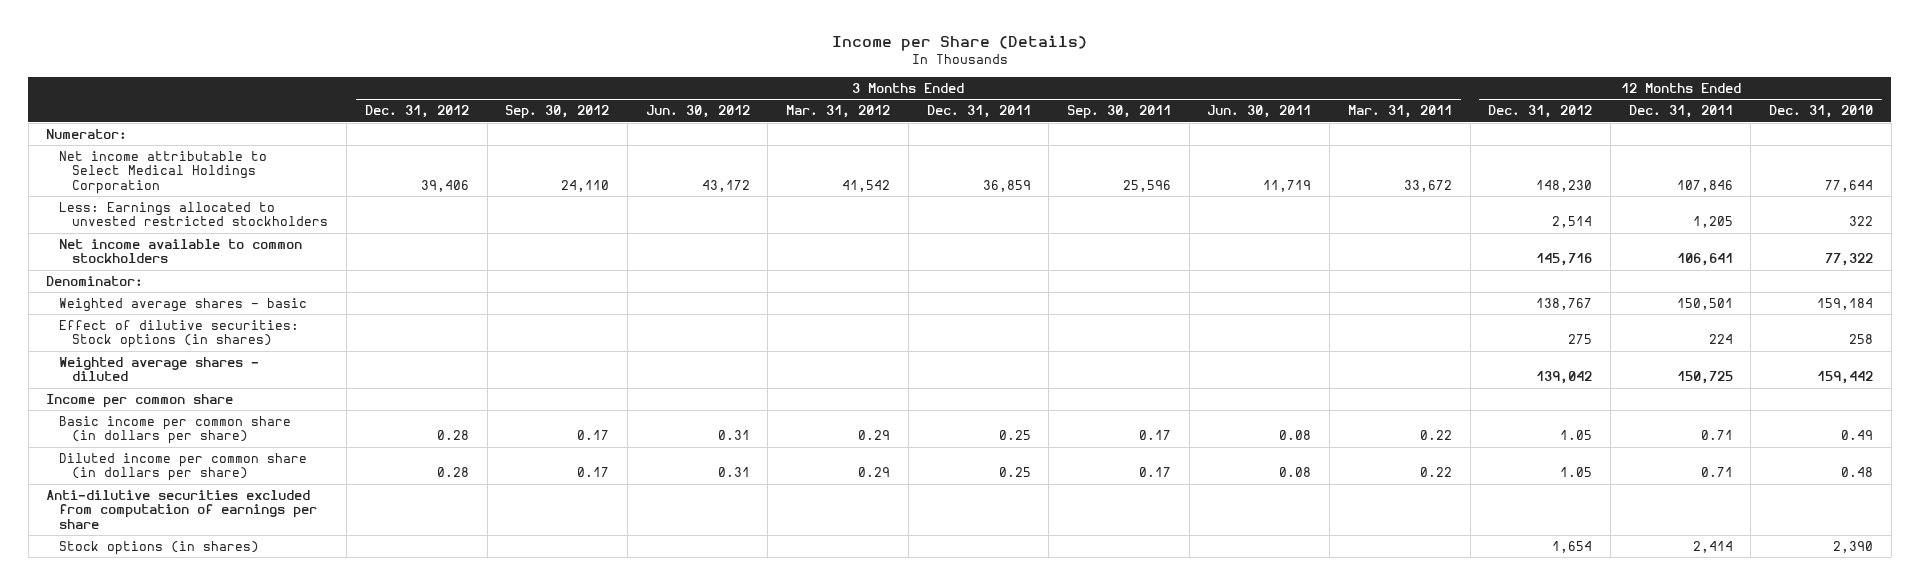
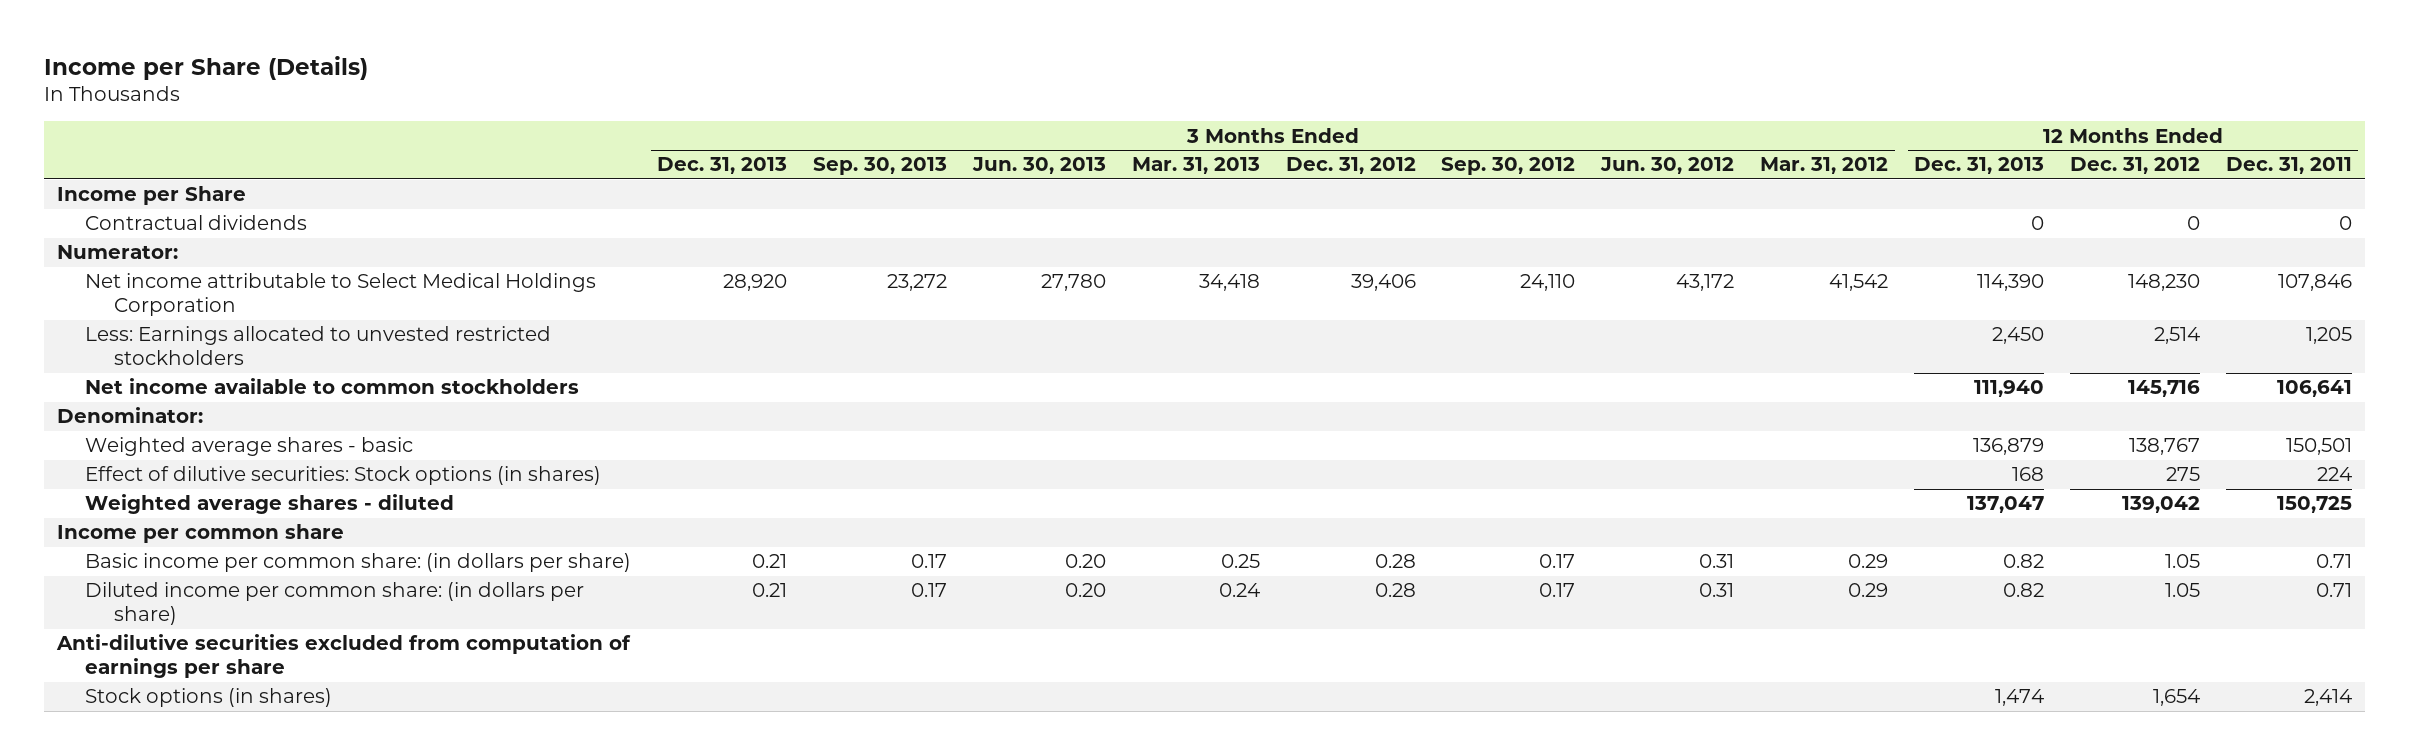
- | 3 Months Ended Dec. 31, 2012 | 3 Months Ended Sep. 30, 2012 | 3 Months Ended Jun. 30, 2012 | 3 Months Ended Mar. 31, 2012 | 3 Months Ended Dec. 31, 2011 | 3 Months Ended Sep. 30, 2011 | 3 Months Ended Jun. 30, 2011 | 3 Months Ended Mar. 31, 2011 | 12 Months Ended Dec. 31, 2012 | 12 Months Ended Dec. 31, 2011 | 12 Months Ended Dec. 31, 2010
+ | 3 Months Ended Dec. 31, 2013 | 3 Months Ended Sep. 30, 2013 | 3 Months Ended Jun. 30, 2013 | 3 Months Ended Mar. 31, 2013 | 3 Months Ended Dec. 31, 2012 | 3 Months Ended Sep. 30, 2012 | 3 Months Ended Jun. 30, 2012 | 3 Months Ended Mar. 31, 2012 | 12 Months Ended Dec. 31, 2013 | 12 Months Ended Dec. 31, 2012 | 12 Months Ended Dec. 31, 2011
+ Income per Share
+ Contractual dividends | | | | | | | | | 0 | 0 | 0
- Basic income per common share (in dollars per share) | 0.28 | 0.17 | 0.31 | 0.29 | 0.25 | 0.17 | 0.08 | 0.22 | 1.05 | 0.71 | 0.49
- Diluted income per common share (in dollars per share) | 0.28 | 0.17 | 0.31 | 0.29 | 0.25 | 0.17 | 0.08 | 0.22 | 1.05 | 0.71 | 0.48
+ Basic income per common share: (in dollars per share) | 0.21 | 0.17 | 0.20 | 0.25 | 0.28 | 0.17 | 0.31 | 0.29 | 0.82 | 1.05 | 0.71
+ Diluted income per common share: (in dollars per share) | 0.21 | 0.17 | 0.20 | 0.24 | 0.28 | 0.17 | 0.31 | 0.29 | 0.82 | 1.05 | 0.71

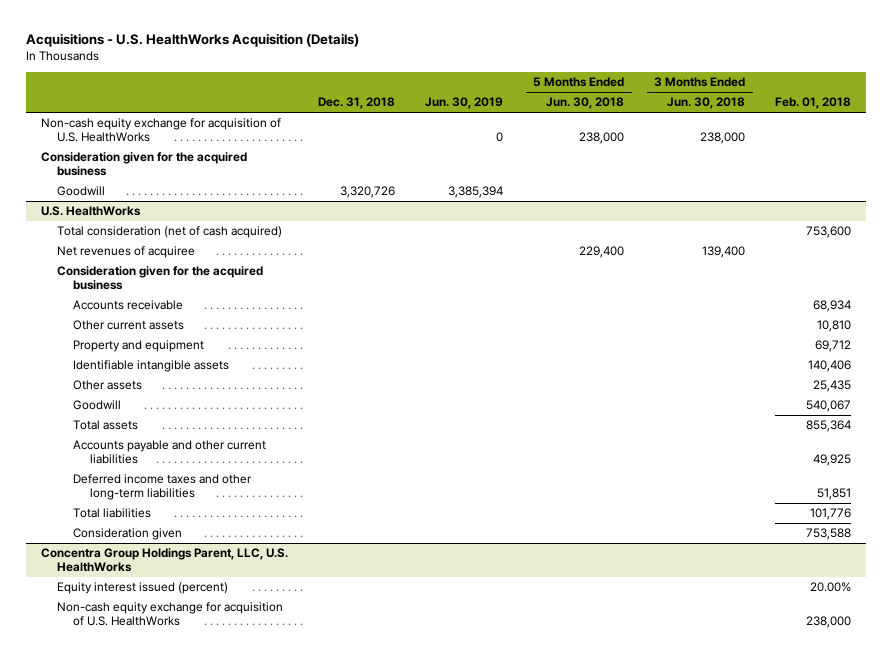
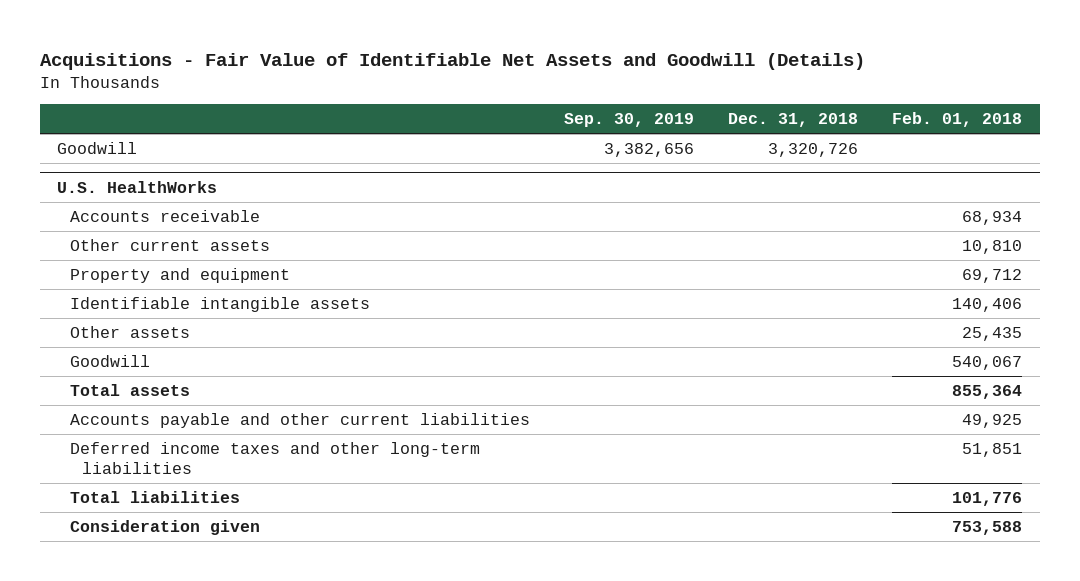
- Acquisitions - U.S. HealthWorks Acquisition (Details)
+ Acquisitions - Fair Value of Identifiable Net Assets and Goodwill (Details)
- | Dec. 31, 2018 | Jun. 30, 2019 | 5 Months Ended Jun. 30, 2018 | 3 Months Ended Jun. 30, 2018 | Feb. 01, 2018
+ | Sep. 30, 2019 | Dec. 31, 2018 | Feb. 01, 2018
- Non-cash equity exchange for acquisition of U.S. HealthWorks | | 0 | 238,000 | 238,000 |
- Consideration given for the acquired business
@ U.S. HealthWorks
- Total consideration (net of cash acquired) | | | | | 753,600
- Net revenues of acquiree | | | 229,400 | 139,400 |
- Consideration given for the acquired business
- Concentra Group Holdings Parent, LLC, U.S. HealthWorks
- Equity interest issued (percent) | | | | | 20.00%
- Non-cash equity exchange for acquisition of U.S. HealthWorks | | | | | 238,000

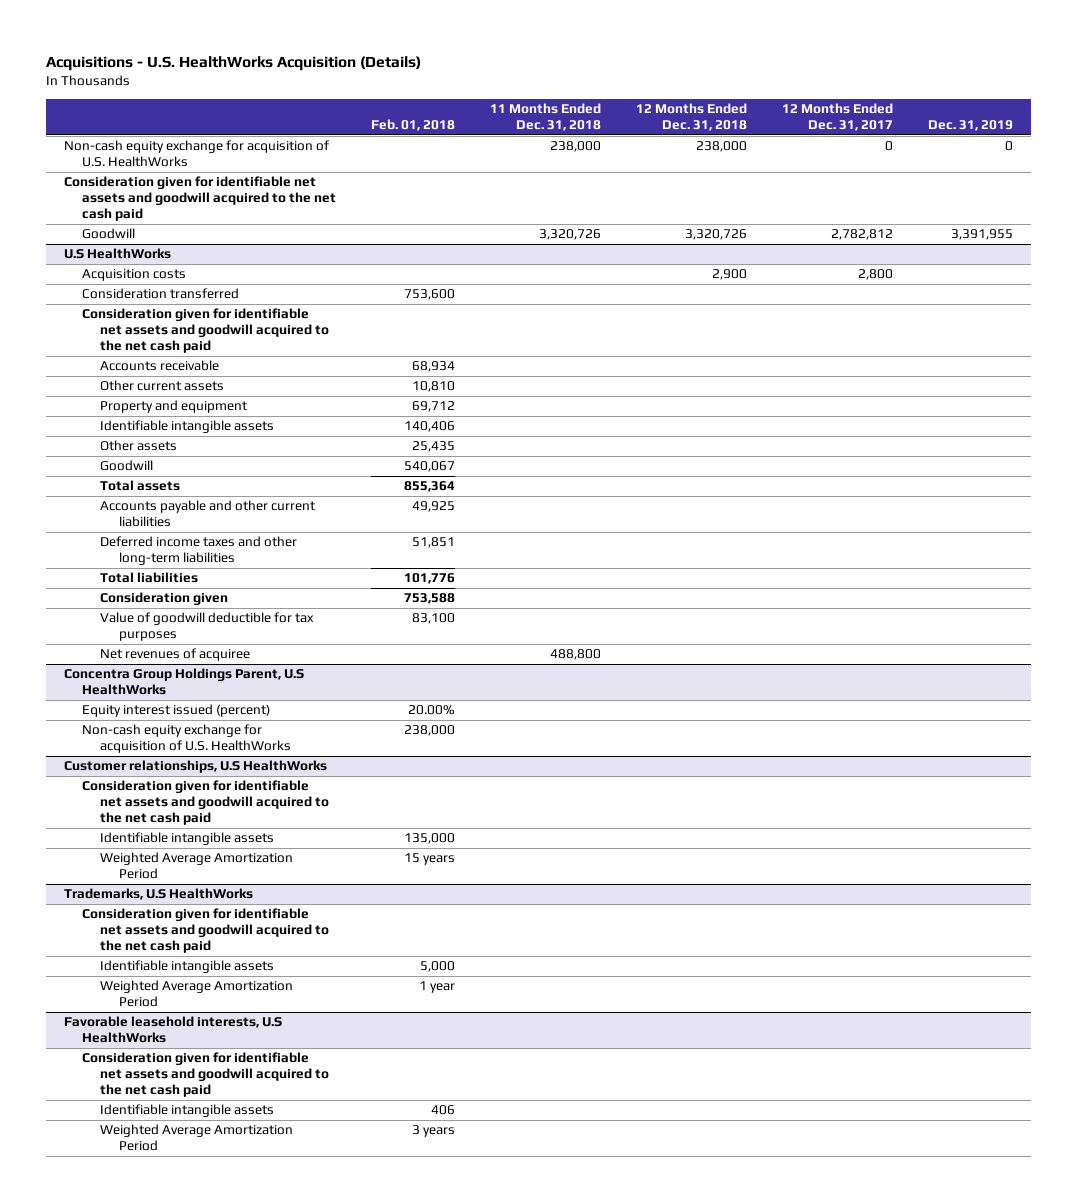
- Acquisitions - Fair Value of Identifiable Net Assets and Goodwill (Details)
+ Acquisitions - U.S. HealthWorks Acquisition (Details)
- | Sep. 30, 2019 | Dec. 31, 2018 | Feb. 01, 2018
+ | Feb. 01, 2018 | 11 Months Ended Dec. 31, 2018 | 12 Months Ended Dec. 31, 2018 | 12 Months Ended Dec. 31, 2017 | Dec. 31, 2019
+ Non-cash equity exchange for acquisition of U.S. HealthWorks | | 238,000 | 238,000 | 0 | 0
+ Consideration given for identifiable net assets and goodwill acquired to the net cash paid
- U.S. HealthWorks
+ U.S HealthWorks
+ Acquisition costs | | | 2,900 | 2,800 |
+ Consideration transferred | 753,600 | | | |
+ Consideration given for identifiable net assets and goodwill acquired to the net cash paid
+ Value of goodwill deductible for tax purposes | 83,100 | | | |
+ Net revenues of acquiree | | 488,800 | | |
+ Concentra Group Holdings Parent, U.S HealthWorks
+ Equity interest issued (percent) | 20.00% | | | |
+ Non-cash equity exchange for acquisition of U.S. HealthWorks | 238,000 | | | |
+ Customer relationships, U.S HealthWorks
+ Consideration given for identifiable net assets and goodwill acquired to the net cash paid
+ Identifiable intangible assets | 135,000 | | | |
+ Weighted Average Amortization Period | 15 years | | | |
+ Trademarks, U.S HealthWorks
+ Consideration given for identifiable net assets and goodwill acquired to the net cash paid
+ Identifiable intangible assets | 5,000 | | | |
+ Weighted Average Amortization Period | 1 year | | | |
+ Favorable leasehold interests, U.S HealthWorks
+ Consideration given for identifiable net assets and goodwill acquired to the net cash paid
+ Identifiable intangible assets | 406 | | | |
+ Weighted Average Amortization Period | 3 years | | | |

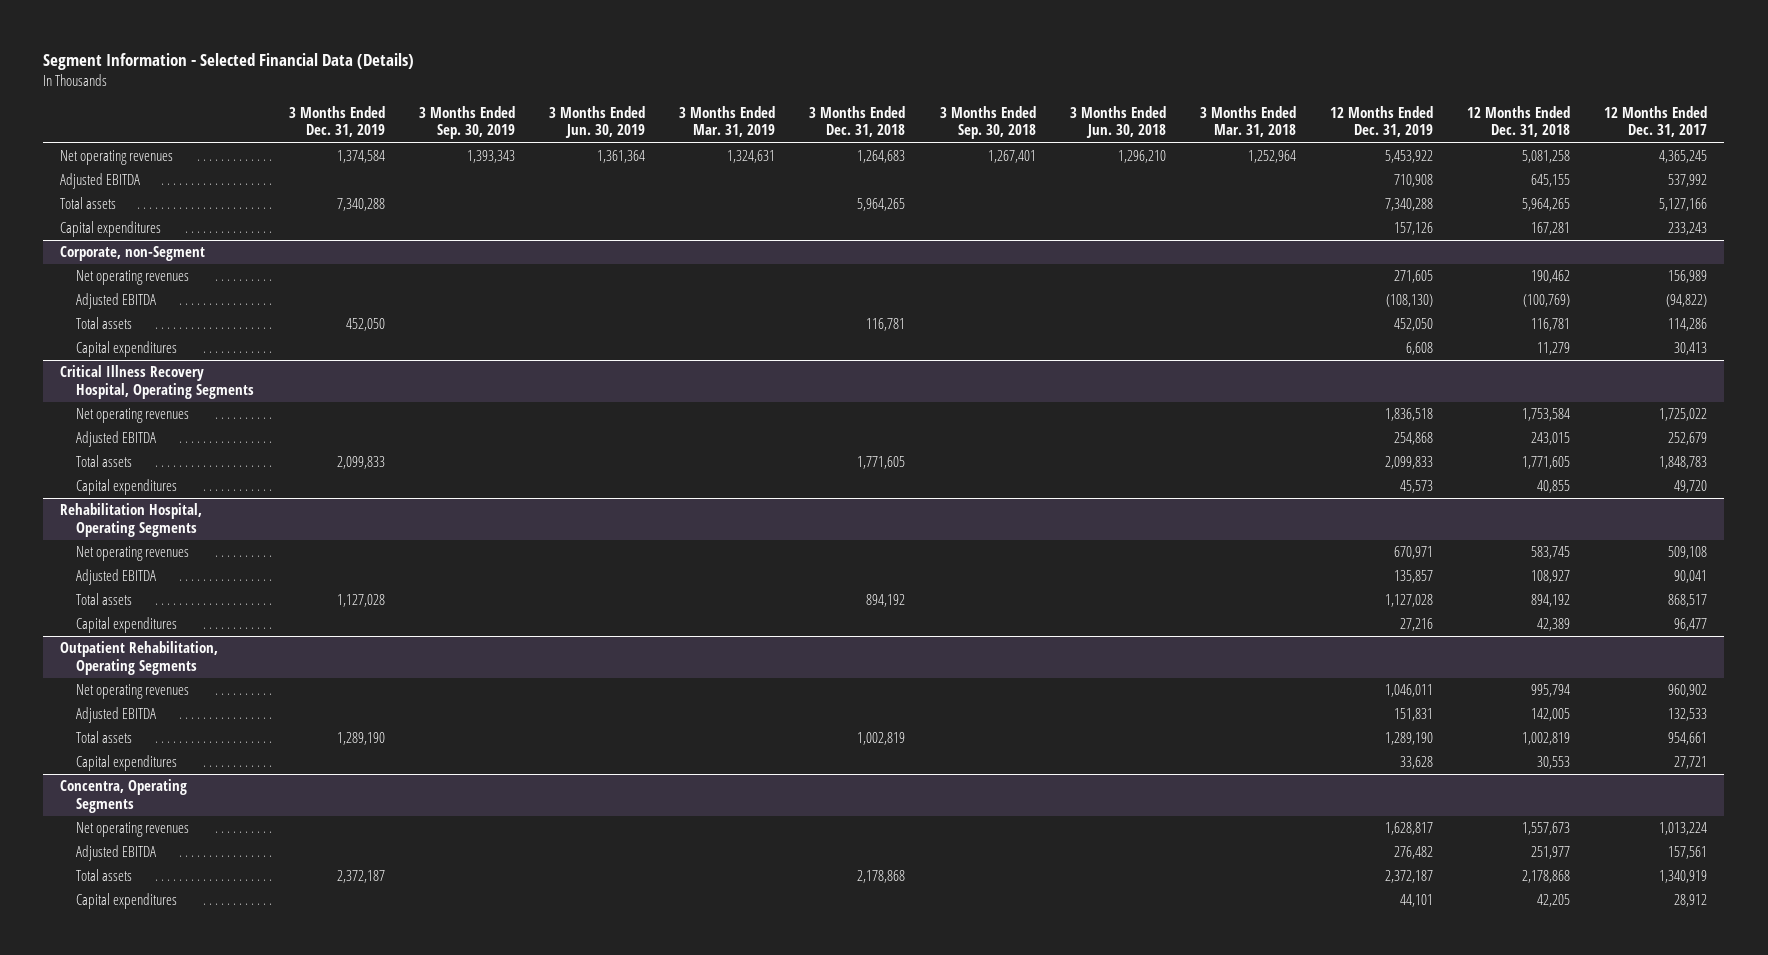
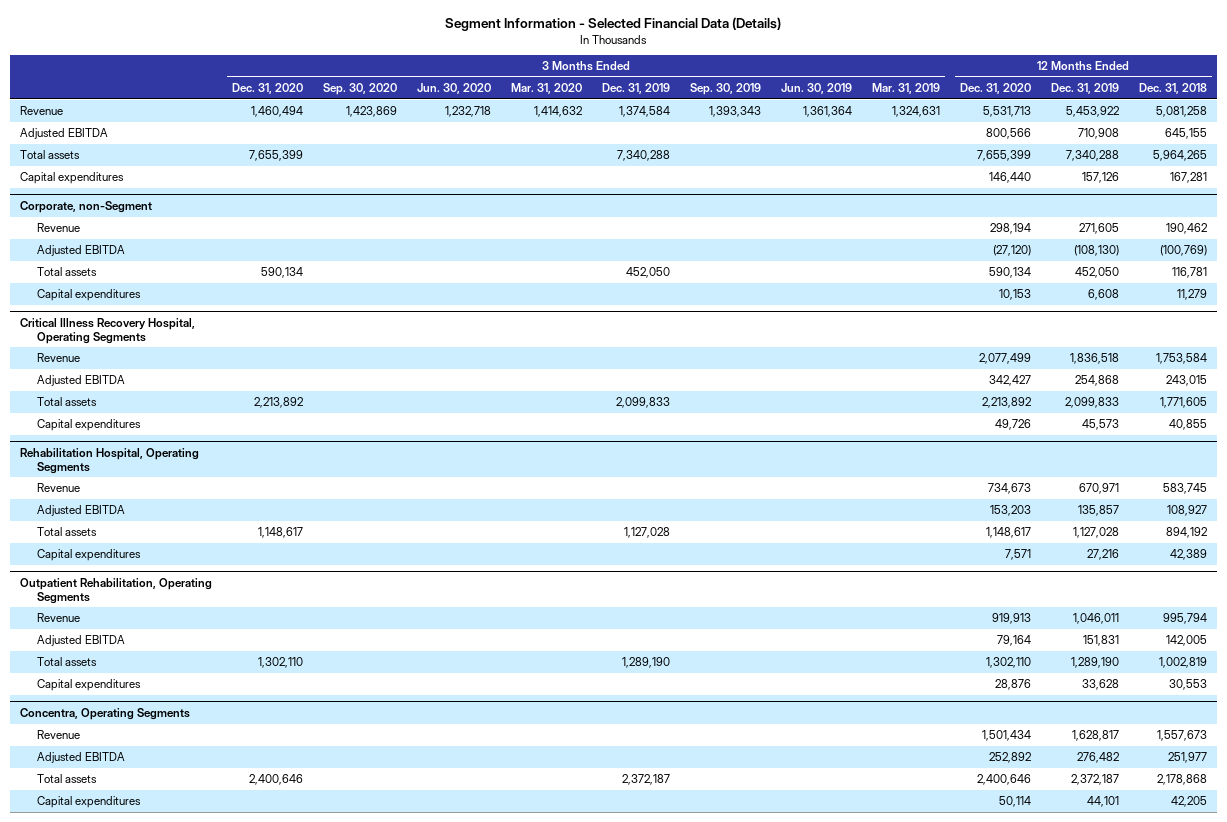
- | 3 Months Ended Dec. 31, 2019 | 3 Months Ended Sep. 30, 2019 | 3 Months Ended Jun. 30, 2019 | 3 Months Ended Mar. 31, 2019 | 3 Months Ended Dec. 31, 2018 | 3 Months Ended Sep. 30, 2018 | 3 Months Ended Jun. 30, 2018 | 3 Months Ended Mar. 31, 2018 | 12 Months Ended Dec. 31, 2019 | 12 Months Ended Dec. 31, 2018 | 12 Months Ended Dec. 31, 2017
+ | 3 Months Ended Dec. 31, 2020 | 3 Months Ended Sep. 30, 2020 | 3 Months Ended Jun. 30, 2020 | 3 Months Ended Mar. 31, 2020 | 3 Months Ended Dec. 31, 2019 | 3 Months Ended Sep. 30, 2019 | 3 Months Ended Jun. 30, 2019 | 3 Months Ended Mar. 31, 2019 | 12 Months Ended Dec. 31, 2020 | 12 Months Ended Dec. 31, 2019 | 12 Months Ended Dec. 31, 2018
- Net operating revenues | 1,374,584 | 1,393,343 | 1,361,364 | 1,324,631 | 1,264,683 | 1,267,401 | 1,296,210 | 1,252,964 | 5,453,922 | 5,081,258 | 4,365,245
+ Revenue | 1,460,494 | 1,423,869 | 1,232,718 | 1,414,632 | 1,374,584 | 1,393,343 | 1,361,364 | 1,324,631 | 5,531,713 | 5,453,922 | 5,081,258
@ Corporate, non-Segment
- Net operating revenues | | | | | | | | | 271,605 | 190,462 | 156,989
+ Revenue | | | | | | | | | 298,194 | 271,605 | 190,462
@ Critical Illness Recovery Hospital, Operating Segments
- Net operating revenues | | | | | | | | | 1,836,518 | 1,753,584 | 1,725,022
+ Revenue | | | | | | | | | 2,077,499 | 1,836,518 | 1,753,584
@ Rehabilitation Hospital, Operating Segments
- Net operating revenues | | | | | | | | | 670,971 | 583,745 | 509,108
+ Revenue | | | | | | | | | 734,673 | 670,971 | 583,745
@ Outpatient Rehabilitation, Operating Segments
- Net operating revenues | | | | | | | | | 1,046,011 | 995,794 | 960,902
+ Revenue | | | | | | | | | 919,913 | 1,046,011 | 995,794
@ Concentra, Operating Segments
- Net operating revenues | | | | | | | | | 1,628,817 | 1,557,673 | 1,013,224
+ Revenue | | | | | | | | | 1,501,434 | 1,628,817 | 1,557,673

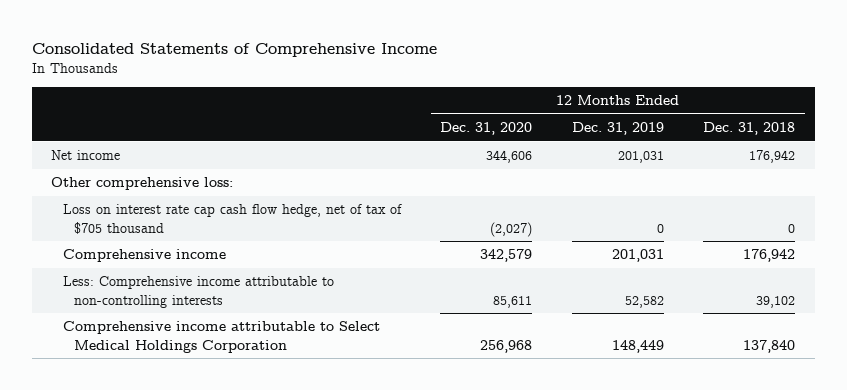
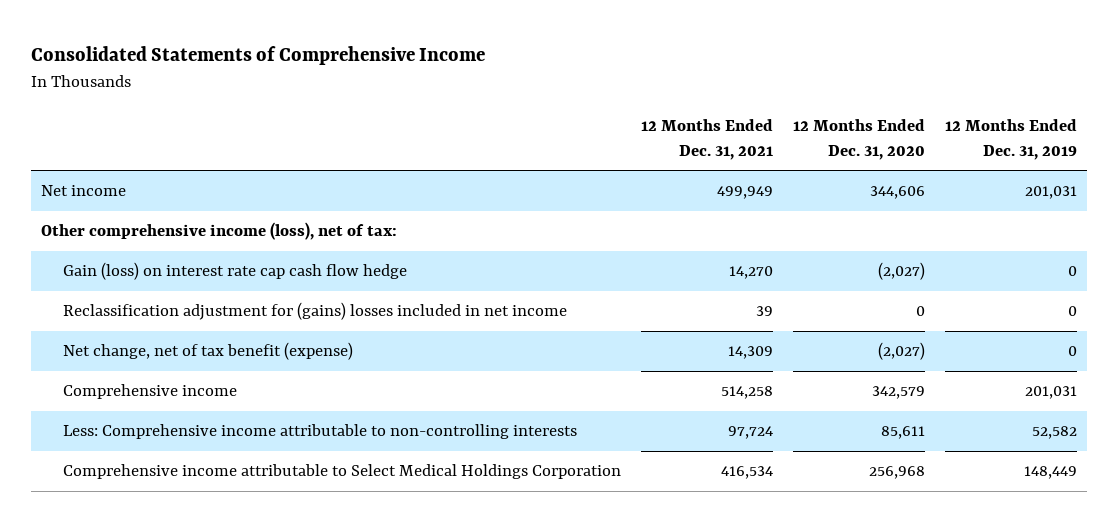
- | 12 Months Ended Dec. 31, 2020 | 12 Months Ended Dec. 31, 2019 | 12 Months Ended Dec. 31, 2018
+ | 12 Months Ended Dec. 31, 2021 | 12 Months Ended Dec. 31, 2020 | 12 Months Ended Dec. 31, 2019
- Other comprehensive loss:
- Loss on interest rate cap cash flow hedge, net of tax of $705 thousand | (2,027) | 0 | 0
+ Other comprehensive income (loss), net of tax:
+ Gain (loss) on interest rate cap cash flow hedge | 14,270 | (2,027) | 0
+ Reclassification adjustment for (gains) losses included in net income | 39 | 0 | 0
+ Net change, net of tax benefit (expense) | 14,309 | (2,027) | 0

